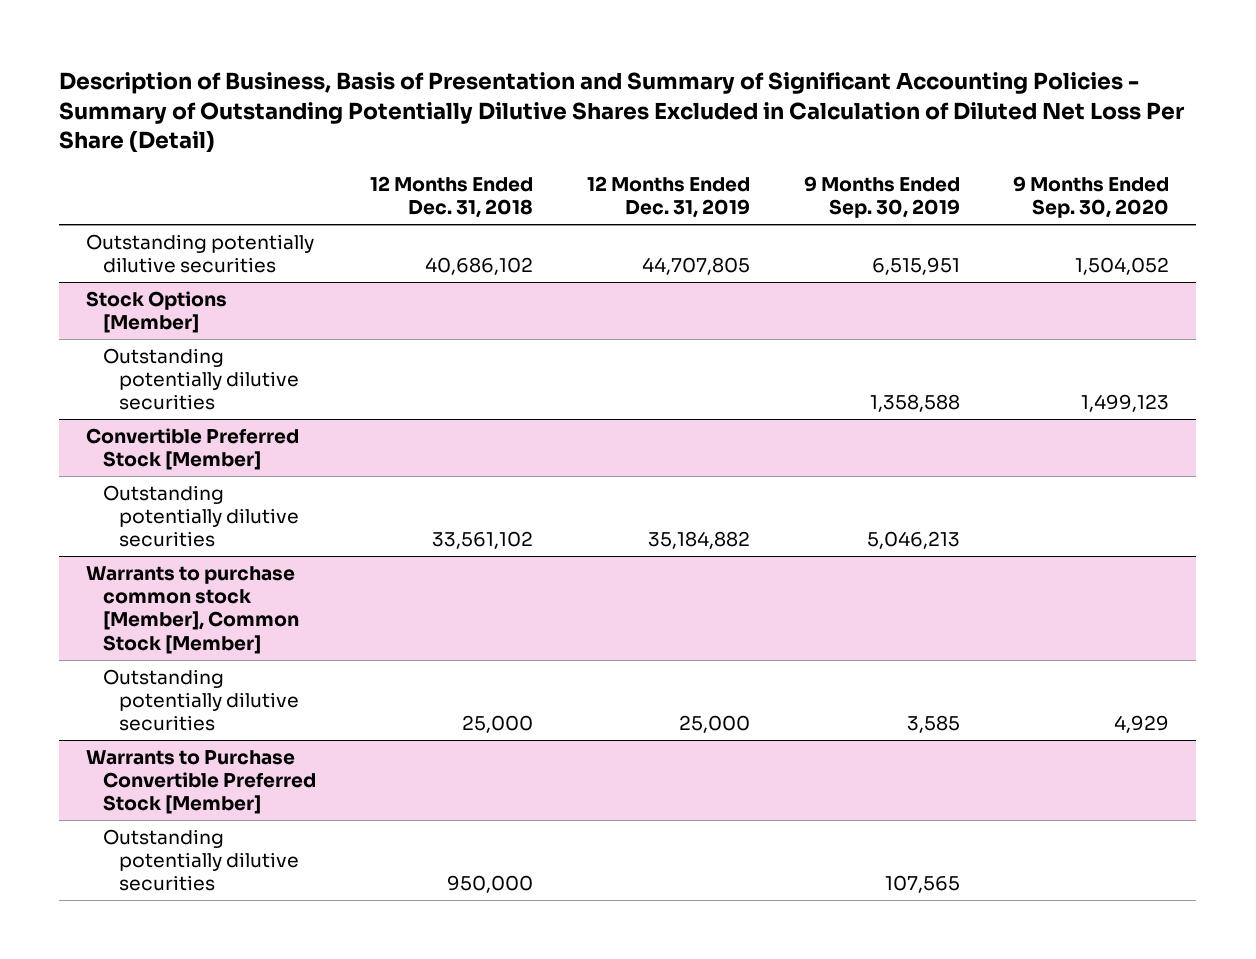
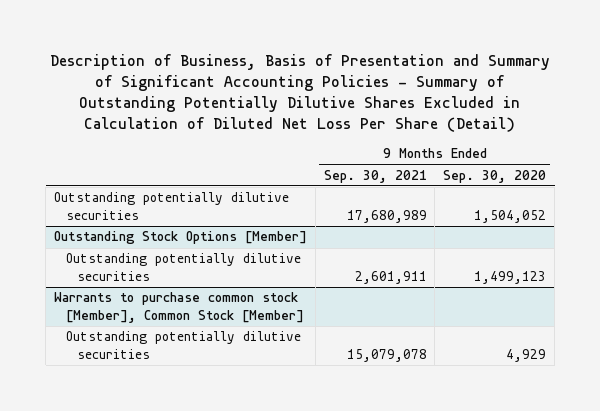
- | 12 Months Ended Dec. 31, 2018 | 12 Months Ended Dec. 31, 2019 | 9 Months Ended Sep. 30, 2019 | 9 Months Ended Sep. 30, 2020
+ | 9 Months Ended Sep. 30, 2021 | 9 Months Ended Sep. 30, 2020
- Stock Options [Member]
+ Outstanding Stock Options [Member]
- Convertible Preferred Stock [Member]
- Outstanding potentially dilutive securities | 33,561,102 | 35,184,882 | 5,046,213 |
- Warrants to Purchase Convertible Preferred Stock [Member]
- Outstanding potentially dilutive securities | 950,000 | | 107,565 |

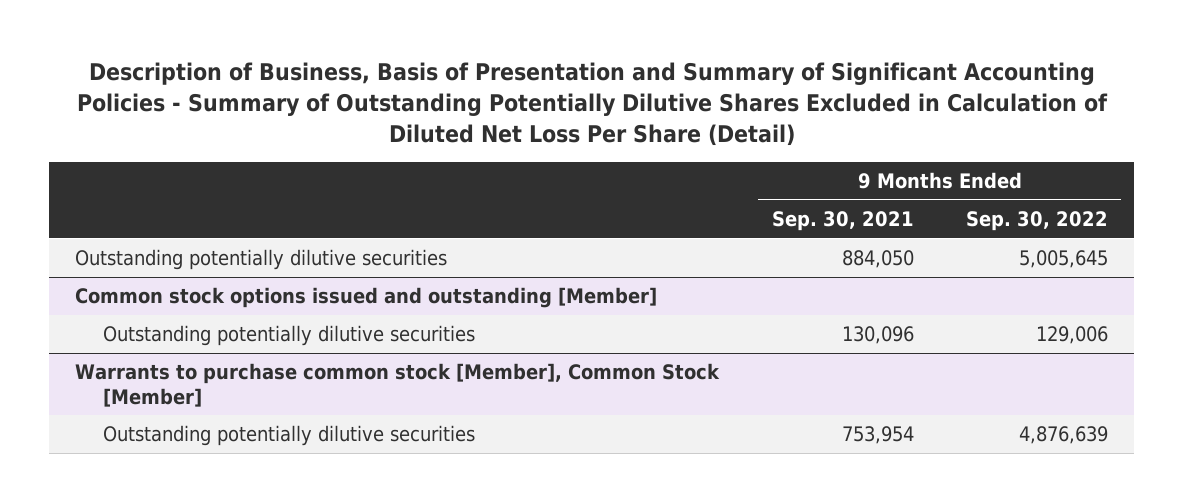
- | 9 Months Ended Sep. 30, 2021 | 9 Months Ended Sep. 30, 2020
+ | 9 Months Ended Sep. 30, 2021 | 9 Months Ended Sep. 30, 2022
- Outstanding potentially dilutive securities | 17,680,989 | 1,504,052
- Outstanding Stock Options [Member]
- Outstanding potentially dilutive securities | 2,601,911 | 1,499,123
+ Outstanding potentially dilutive securities | 884,050 | 5,005,645
+ Common stock options issued and outstanding [Member]
+ Outstanding potentially dilutive securities | 130,096 | 129,006
@ Warrants to purchase common stock [Member], Common Stock [Member]
- Outstanding potentially dilutive securities | 15,079,078 | 4,929
+ Outstanding potentially dilutive securities | 753,954 | 4,876,639

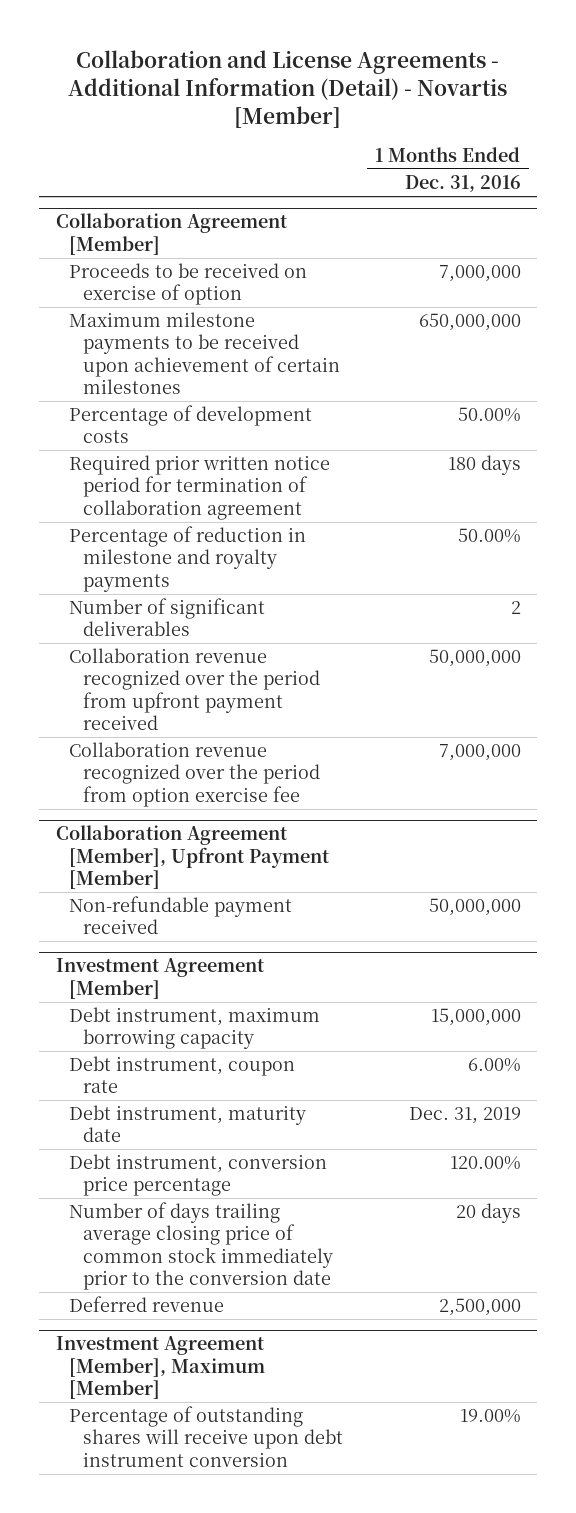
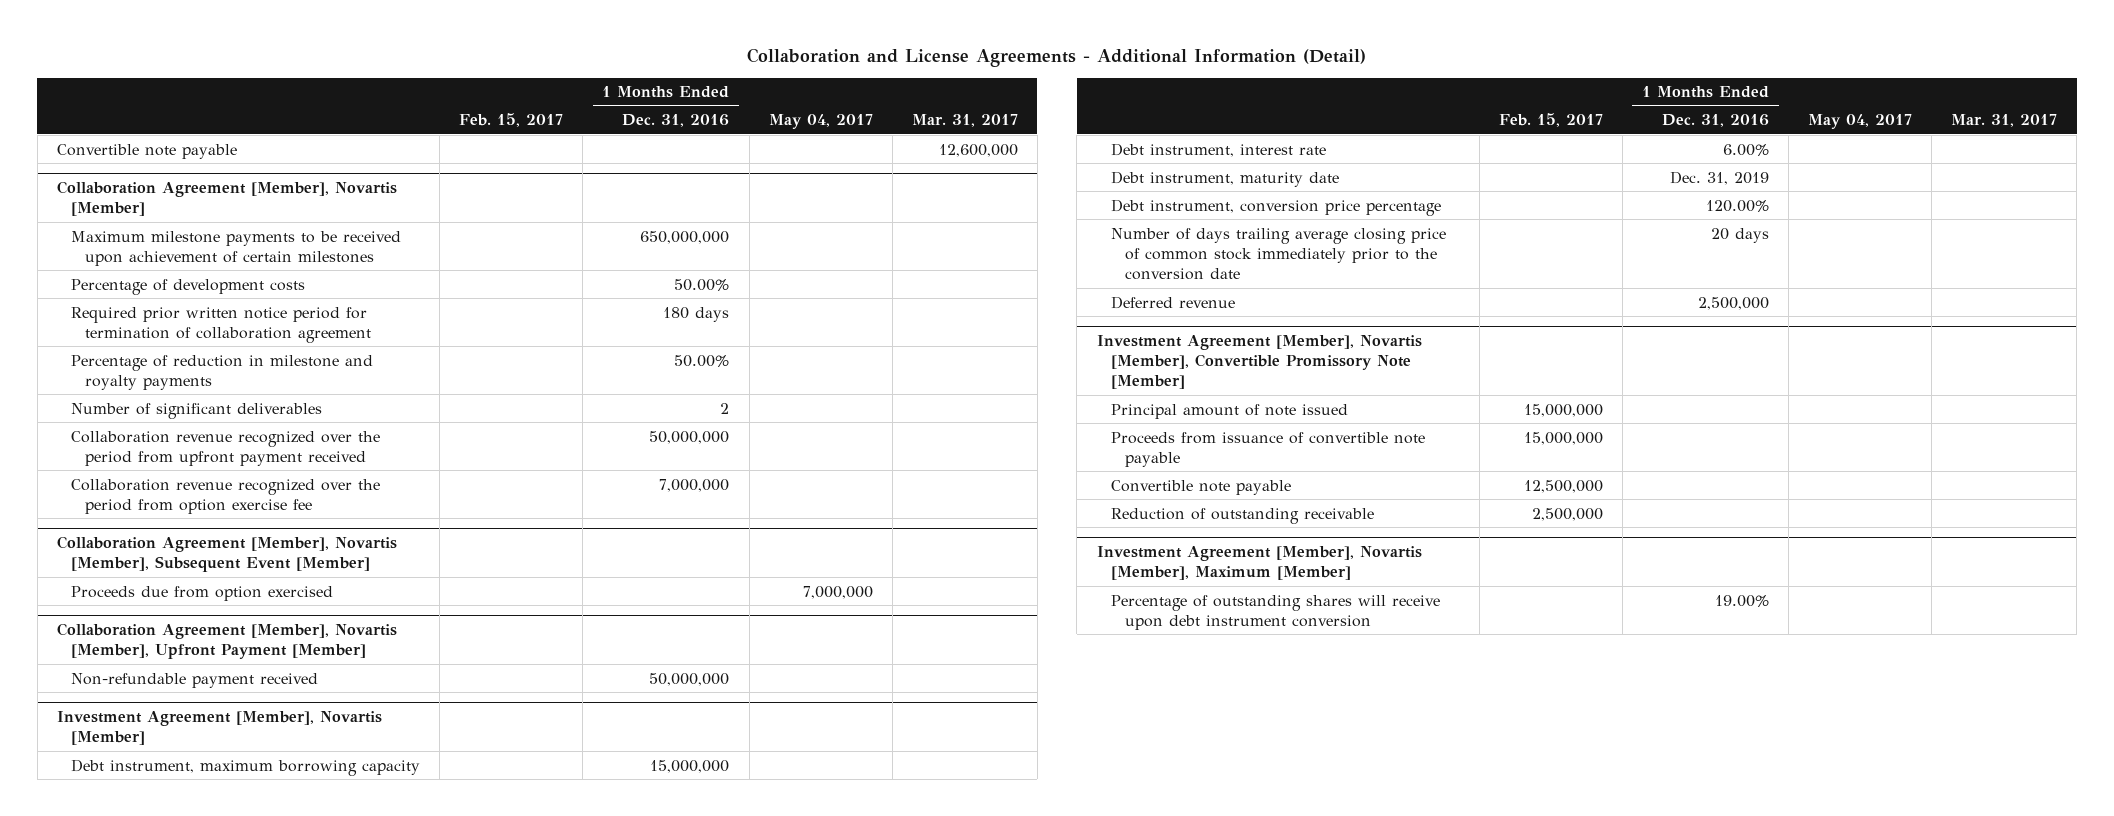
- Collaboration and License Agreements - Additional Information (Detail) - Novartis [Member]
+ Collaboration and License Agreements - Additional Information (Detail)
- | 1 Months Ended Dec. 31, 2016
+ | Feb. 15, 2017 | 1 Months Ended Dec. 31, 2016 | May 04, 2017 | Mar. 31, 2017
- Collaboration Agreement [Member]
- Proceeds to be received on exercise of option | 7,000,000
+ Convertible note payable | | | | 12,600,000
+ Collaboration Agreement [Member], Novartis [Member]
- Collaboration Agreement [Member], Upfront Payment [Member]
+ Collaboration Agreement [Member], Novartis [Member], Subsequent Event [Member]
+ Proceeds due from option exercised | | | 7,000,000 |
+ Collaboration Agreement [Member], Novartis [Member], Upfront Payment [Member]
- Investment Agreement [Member]
+ Investment Agreement [Member], Novartis [Member]
- Debt instrument, coupon rate | 6.00%
+ Debt instrument, interest rate | | 6.00% | |
- Investment Agreement [Member], Maximum [Member]
+ Investment Agreement [Member], Novartis [Member], Convertible Promissory Note [Member]
+ Principal amount of note issued | 15,000,000 | | |
+ Proceeds from issuance of convertible note payable | 15,000,000 | | |
+ Convertible note payable | 12,500,000 | | |
+ Reduction of outstanding receivable | 2,500,000 | | |
+ Investment Agreement [Member], Novartis [Member], Maximum [Member]

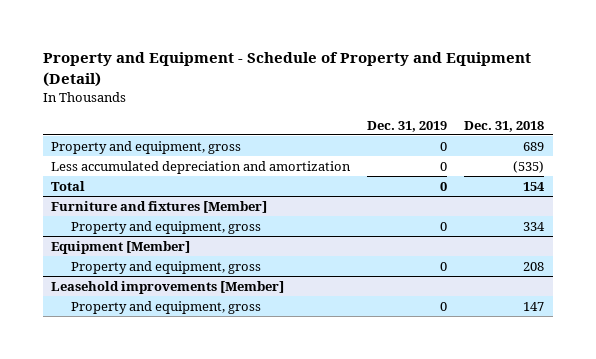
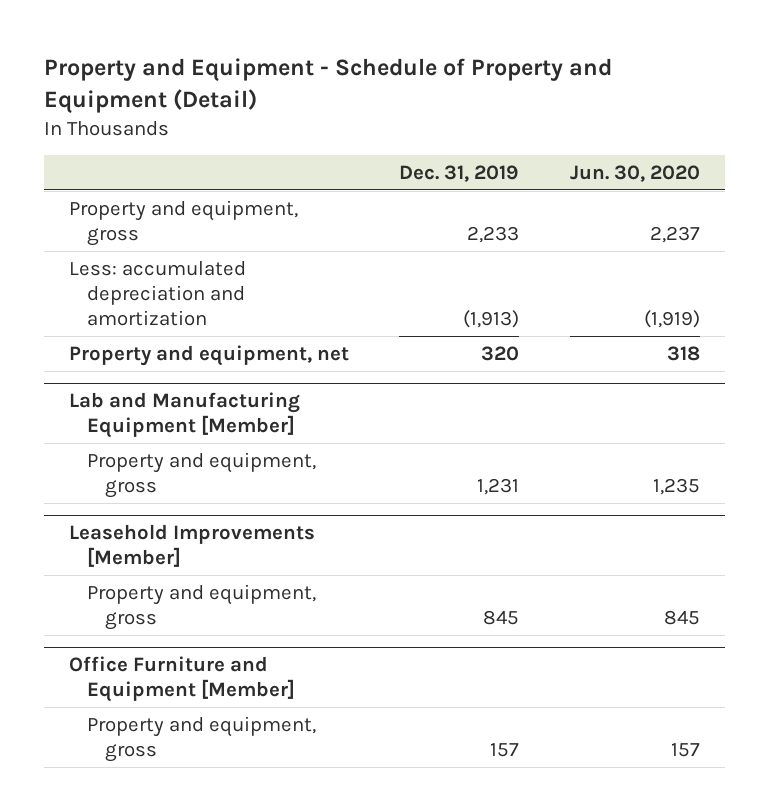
- | Dec. 31, 2019 | Dec. 31, 2018
+ | Dec. 31, 2019 | Jun. 30, 2020
- Property and equipment, gross | 0 | 689
- Less accumulated depreciation and amortization | 0 | (535)
- Total | 0 | 154
- Furniture and fixtures [Member]
- Property and equipment, gross | 0 | 334
- Equipment [Member]
- Property and equipment, gross | 0 | 208
- Leasehold improvements [Member]
- Property and equipment, gross | 0 | 147
+ Property and equipment, gross | 2,233 | 2,237
+ Less: accumulated depreciation and amortization | (1,913) | (1,919)
+ Property and equipment, net | 320 | 318
+ Lab and Manufacturing Equipment [Member]
+ Property and equipment, gross | 1,231 | 1,235
+ Leasehold Improvements [Member]
+ Property and equipment, gross | 845 | 845
+ Office Furniture and Equipment [Member]
+ Property and equipment, gross | 157 | 157

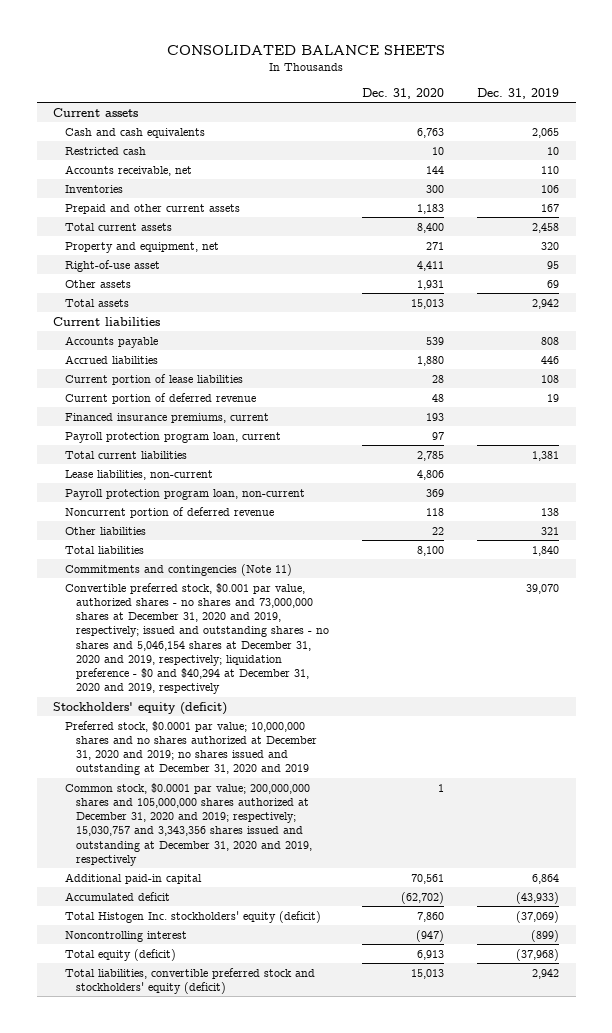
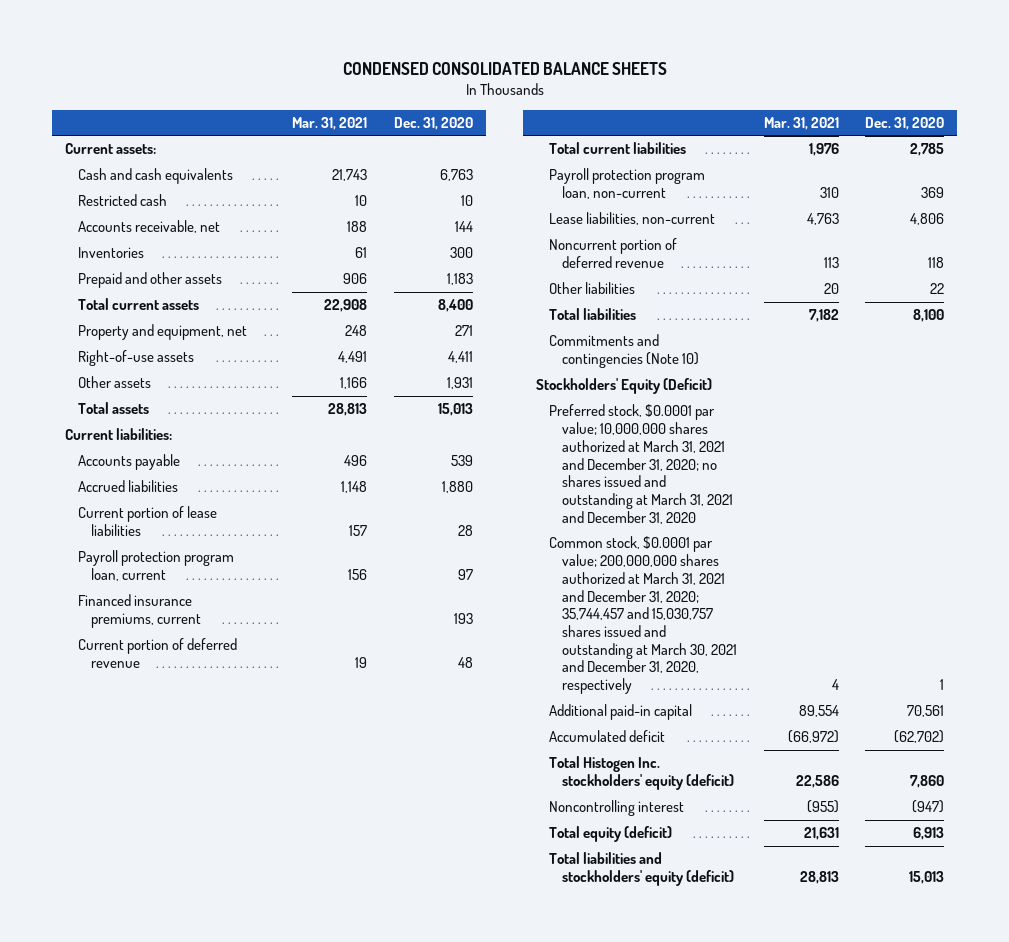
- CONSOLIDATED BALANCE SHEETS
+ CONDENSED CONSOLIDATED BALANCE SHEETS
- | Dec. 31, 2020 | Dec. 31, 2019
+ | Mar. 31, 2021 | Dec. 31, 2020
- Current assets
+ Current assets:
- Prepaid and other current assets | 1,183 | 167
+ Prepaid and other assets | 906 | 1,183
- Right-of-use asset | 4,411 | 95
+ Right-of-use assets | 4,491 | 4,411
- Current liabilities
+ Current liabilities:
moved down: Financed insurance premiums, current | | 193
moved down: Current portion of deferred revenue | 19 | 48
moved down: Lease liabilities, non-current | 4,763 | 4,806
- Commitments and contingencies (Note 11)
- Convertible preferred stock, $0.001 par value, authorized shares - no shares and 73,000,000 shares at December 31, 2020 and 2019, respectively; issued and outstanding shares - no shares and 5,046,154 shares at December 31, 2020 and 2019, respectively; liquidation preference - $0 and $40,294 at December 31, 2020 and 2019, respectively | | 39,070
- Stockholders' equity (deficit)
- Preferred stock, $0.0001 par value; 10,000,000 shares and no shares authorized at December 31, 2020 and 2019; no shares issued and outstanding at December 31, 2020 and 2019
- Common stock, $0.0001 par value; 200,000,000 shares and 105,000,000 shares authorized at December 31, 2020 and 2019; respectively; 15,030,757 and 3,343,356 shares issued and outstanding at December 31, 2020 and 2019, respectively | 1 |
+ Commitments and contingencies (Note 10)
+ Stockholders' Equity (Deficit)
+ Preferred stock, $0.0001 par value; 10,000,000 shares authorized at March 31, 2021 and December 31, 2020; no shares issued and outstanding at March 31, 2021 and December 31, 2020
+ Common stock, $0.0001 par value; 200,000,000 shares authorized at March 31, 2021 and December 31, 2020; 35,744,457 and 15,030,757 shares issued and outstanding at March 30, 2021 and December 31, 2020, respectively | 4 | 1
- Total liabilities, convertible preferred stock and stockholders' equity (deficit) | 15,013 | 2,942
+ Total liabilities and stockholders' equity (deficit) | 28,813 | 15,013

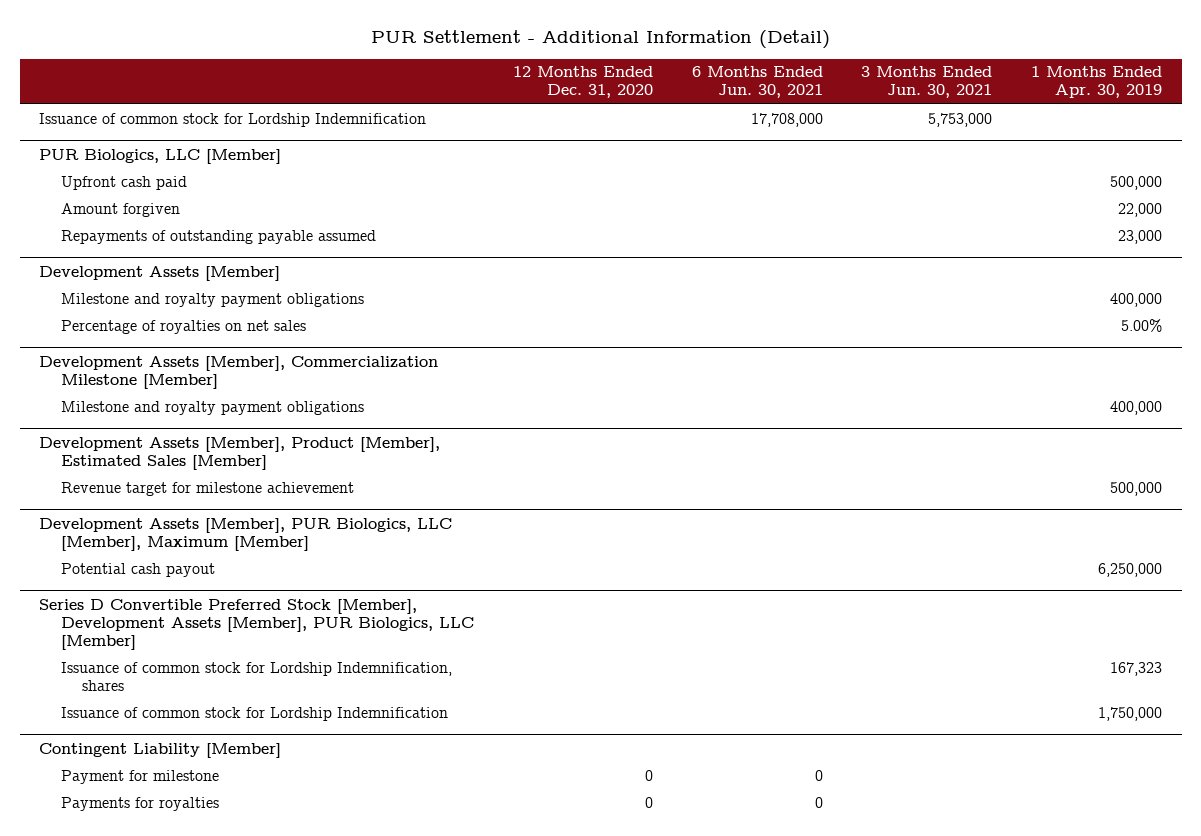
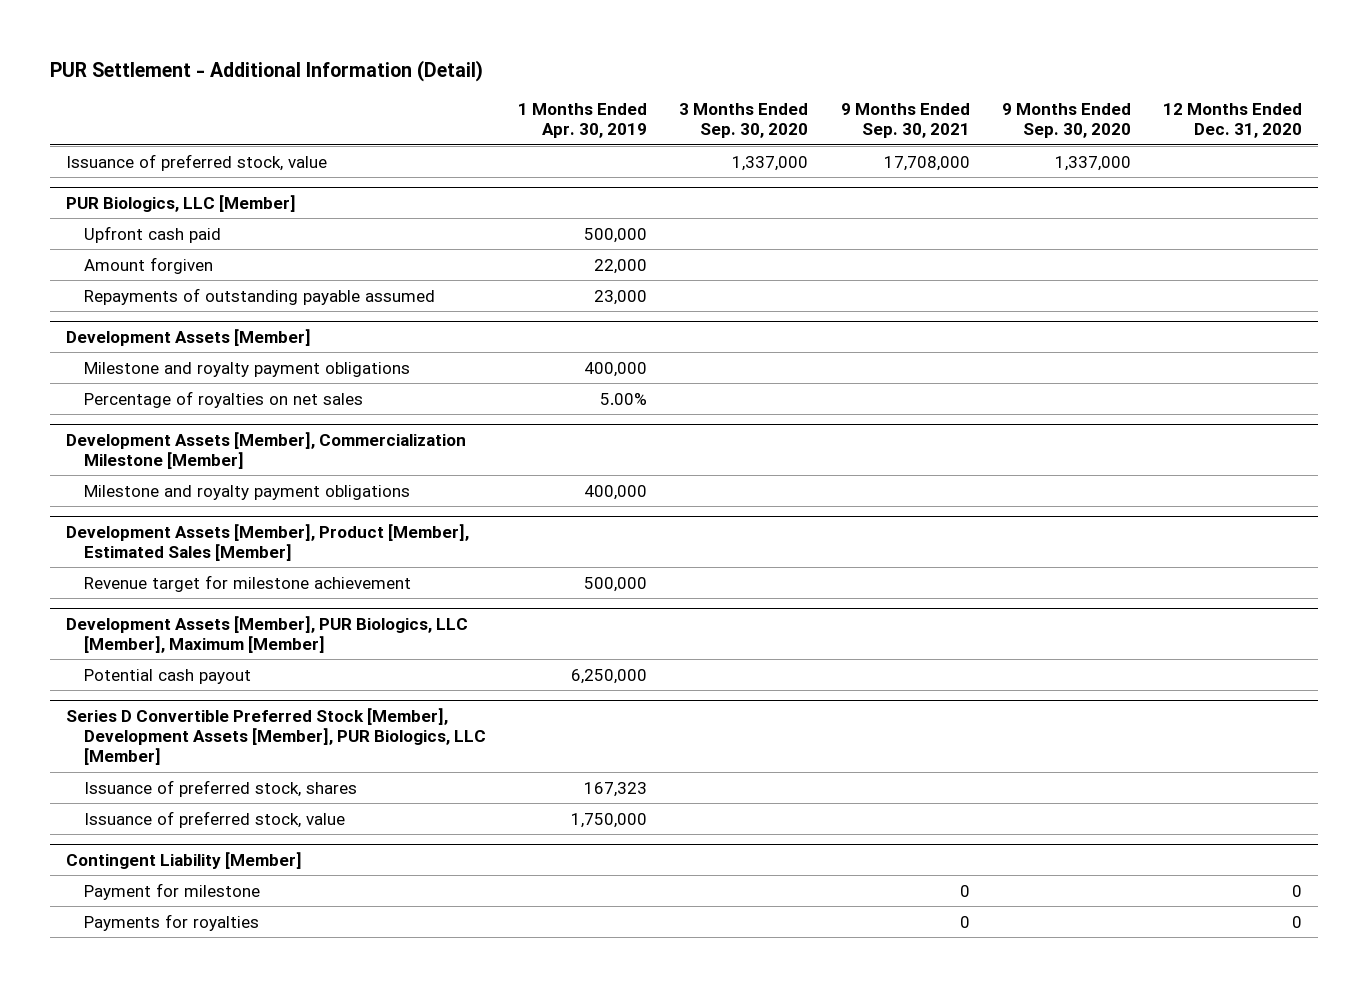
- | 12 Months Ended Dec. 31, 2020 | 6 Months Ended Jun. 30, 2021 | 3 Months Ended Jun. 30, 2021 | 1 Months Ended Apr. 30, 2019
+ | 1 Months Ended Apr. 30, 2019 | 3 Months Ended Sep. 30, 2020 | 9 Months Ended Sep. 30, 2021 | 9 Months Ended Sep. 30, 2020 | 12 Months Ended Dec. 31, 2020
- Issuance of common stock for Lordship Indemnification | | 17,708,000 | 5,753,000 |
+ Issuance of preferred stock, value | | 1,337,000 | 17,708,000 | 1,337,000 |
@ Series D Convertible Preferred Stock [Member], Development Assets [Member], PUR Biologics, LLC [Member]
- Issuance of common stock for Lordship Indemnification, shares | | | | 167,323
- Issuance of common stock for Lordship Indemnification | | | | 1,750,000
+ Issuance of preferred stock, shares | 167,323 | | | |
+ Issuance of preferred stock, value | 1,750,000 | | | |

